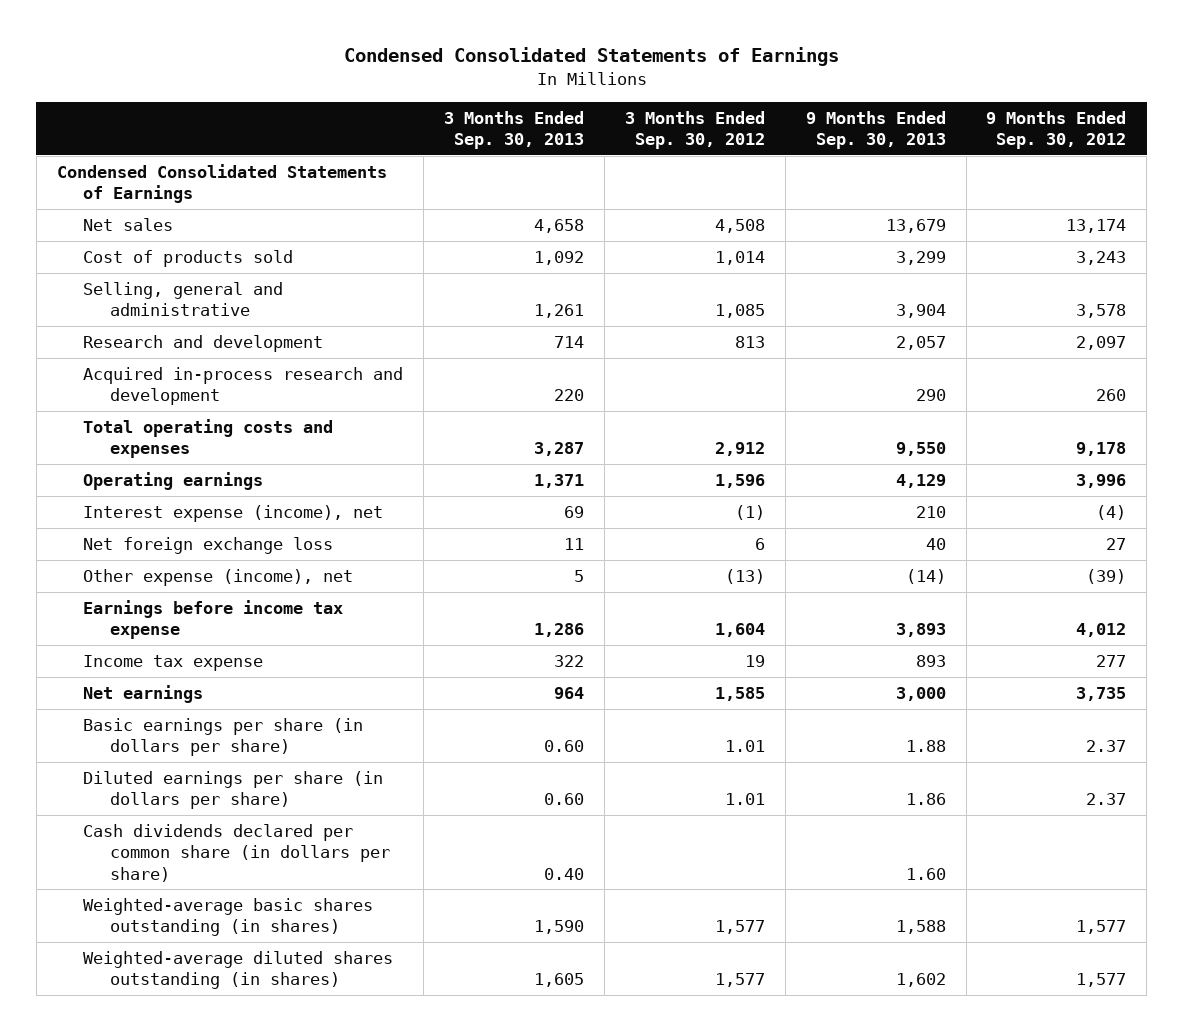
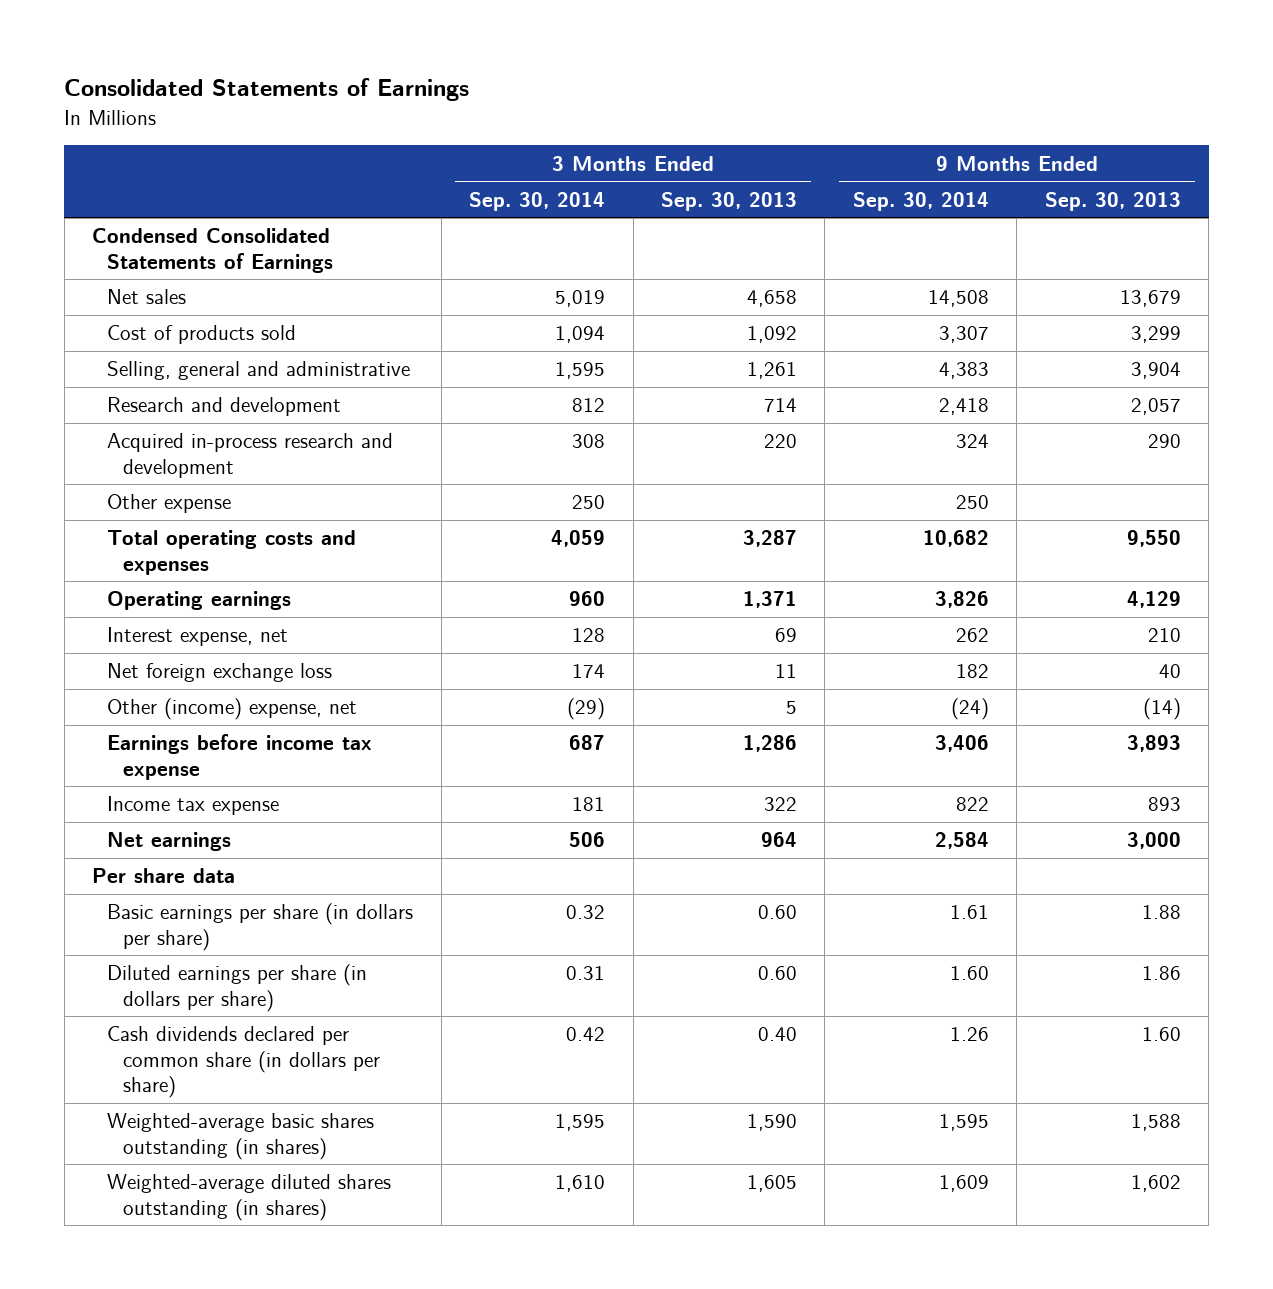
- Condensed Consolidated Statements of Earnings
+ Consolidated Statements of Earnings
- | 3 Months Ended Sep. 30, 2013 | 3 Months Ended Sep. 30, 2012 | 9 Months Ended Sep. 30, 2013 | 9 Months Ended Sep. 30, 2012
+ | 3 Months Ended Sep. 30, 2014 | 3 Months Ended Sep. 30, 2013 | 9 Months Ended Sep. 30, 2014 | 9 Months Ended Sep. 30, 2013
+ Other expense | 250 | | 250 |
- Interest expense (income), net | 69 | (1) | 210 | (4)
+ Interest expense, net | 128 | 69 | 262 | 210
- Other expense (income), net | 5 | (13) | (14) | (39)
+ Other (income) expense, net | (29) | 5 | (24) | (14)
+ Per share data

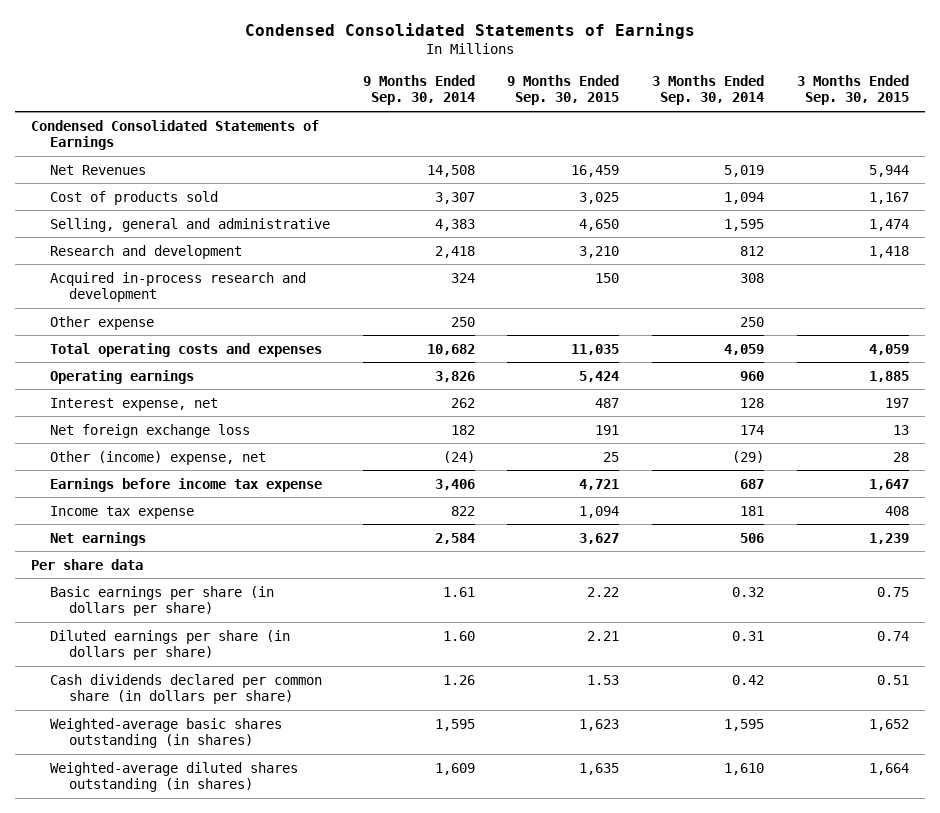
- Consolidated Statements of Earnings
+ Condensed Consolidated Statements of Earnings
- | 3 Months Ended Sep. 30, 2014 | 3 Months Ended Sep. 30, 2013 | 9 Months Ended Sep. 30, 2014 | 9 Months Ended Sep. 30, 2013
+ | 9 Months Ended Sep. 30, 2014 | 9 Months Ended Sep. 30, 2015 | 3 Months Ended Sep. 30, 2014 | 3 Months Ended Sep. 30, 2015
- Net sales | 5,019 | 4,658 | 14,508 | 13,679
+ Net Revenues | 14,508 | 16,459 | 5,019 | 5,944

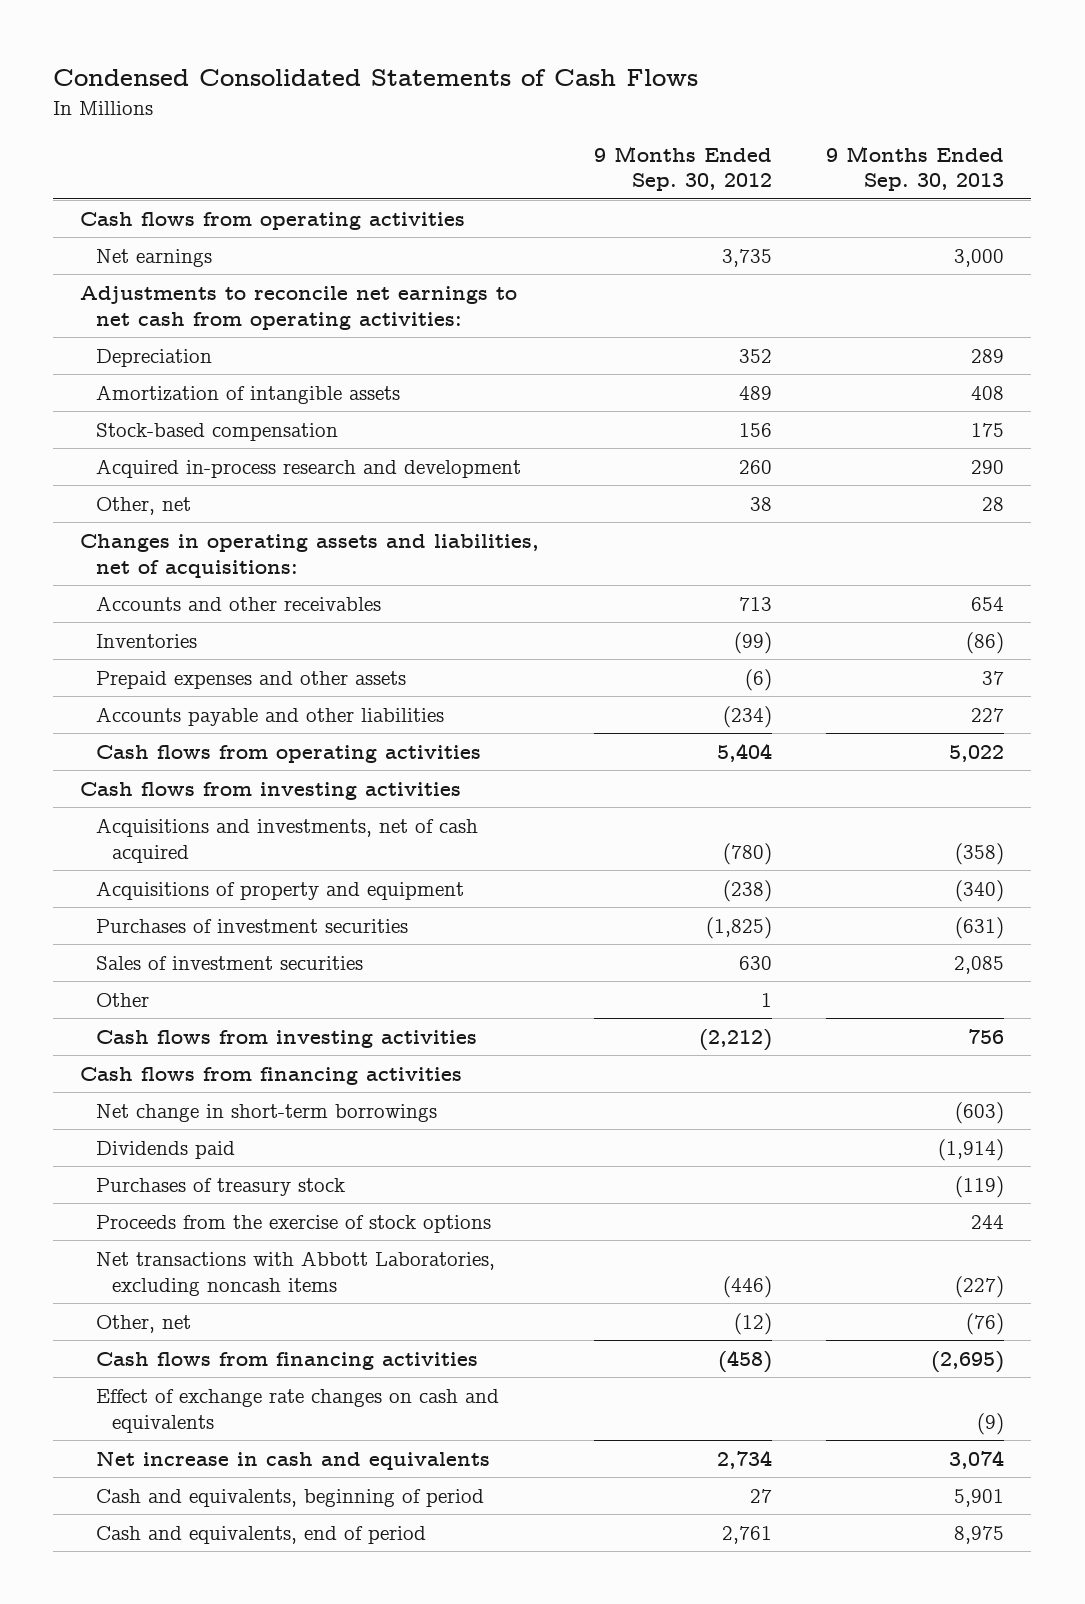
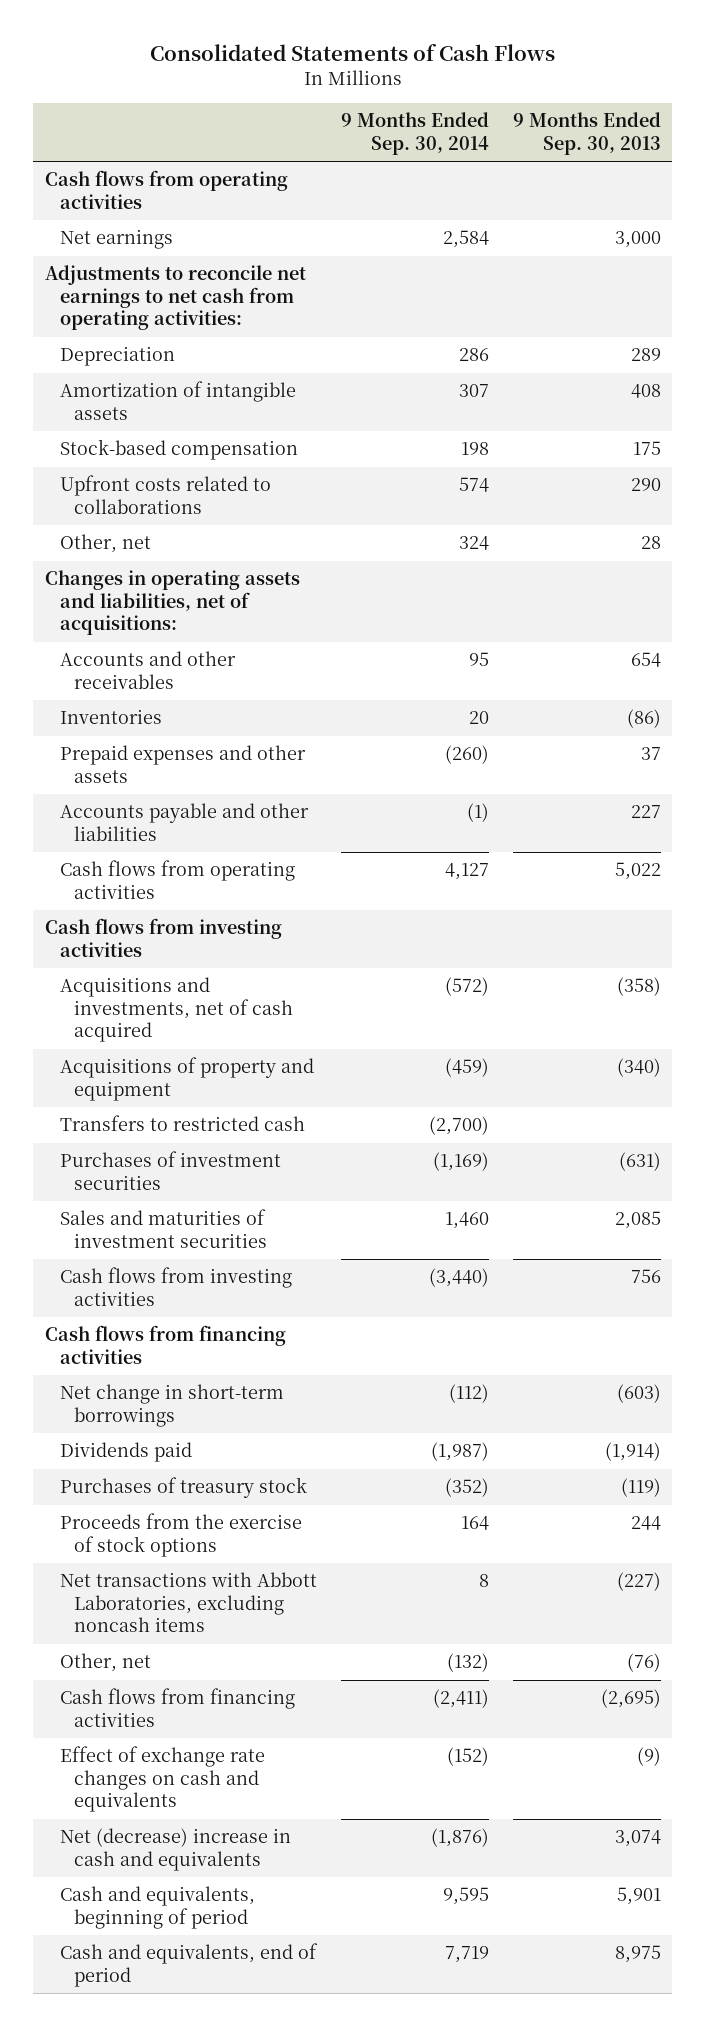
- Condensed Consolidated Statements of Cash Flows
+ Consolidated Statements of Cash Flows
- | 9 Months Ended Sep. 30, 2012 | 9 Months Ended Sep. 30, 2013
+ | 9 Months Ended Sep. 30, 2014 | 9 Months Ended Sep. 30, 2013
- Acquired in-process research and development | 260 | 290
+ Upfront costs related to collaborations | 574 | 290
+ Transfers to restricted cash | (2,700) |
- Sales of investment securities | 630 | 2,085
- Other | 1 |
+ Sales and maturities of investment securities | 1,460 | 2,085
- Net increase in cash and equivalents | 2,734 | 3,074
+ Net (decrease) increase in cash and equivalents | (1,876) | 3,074

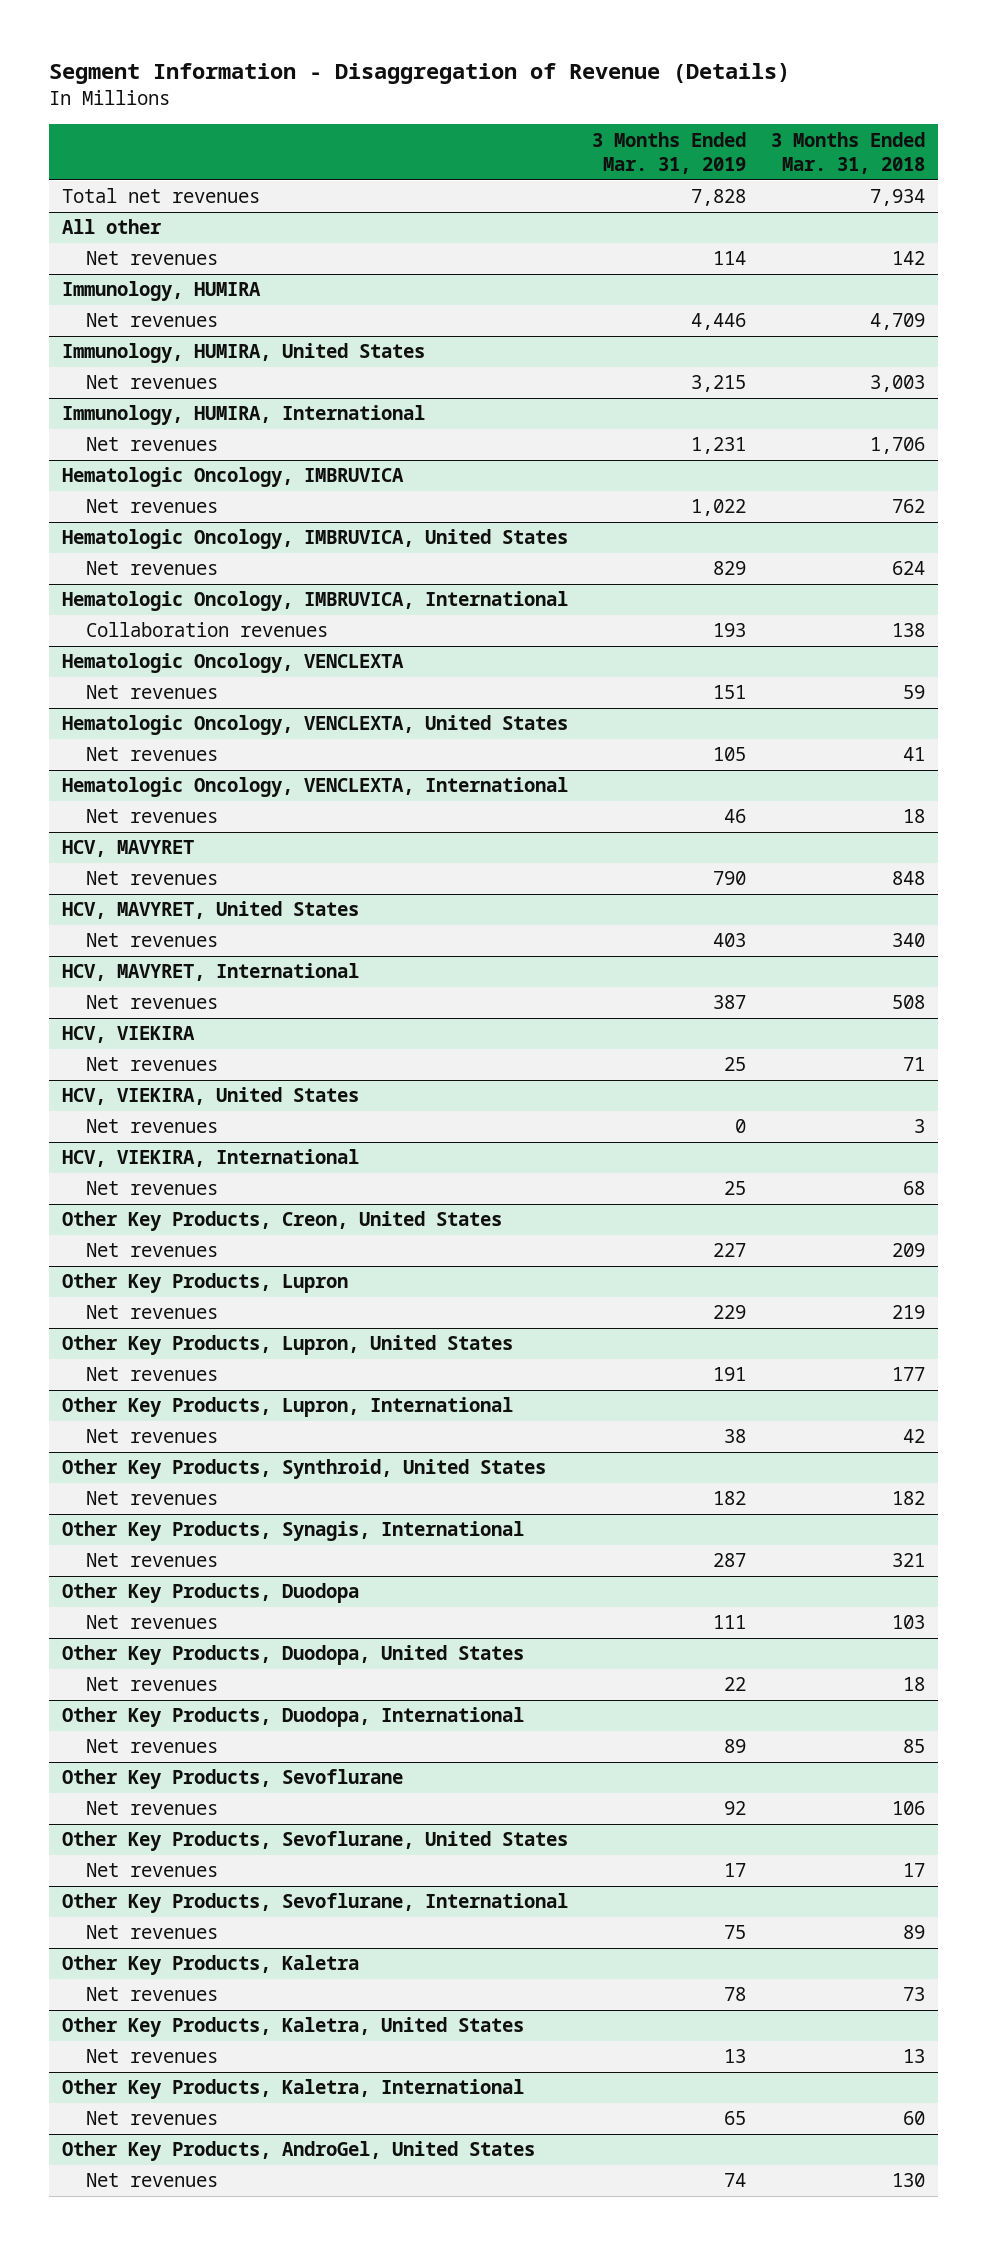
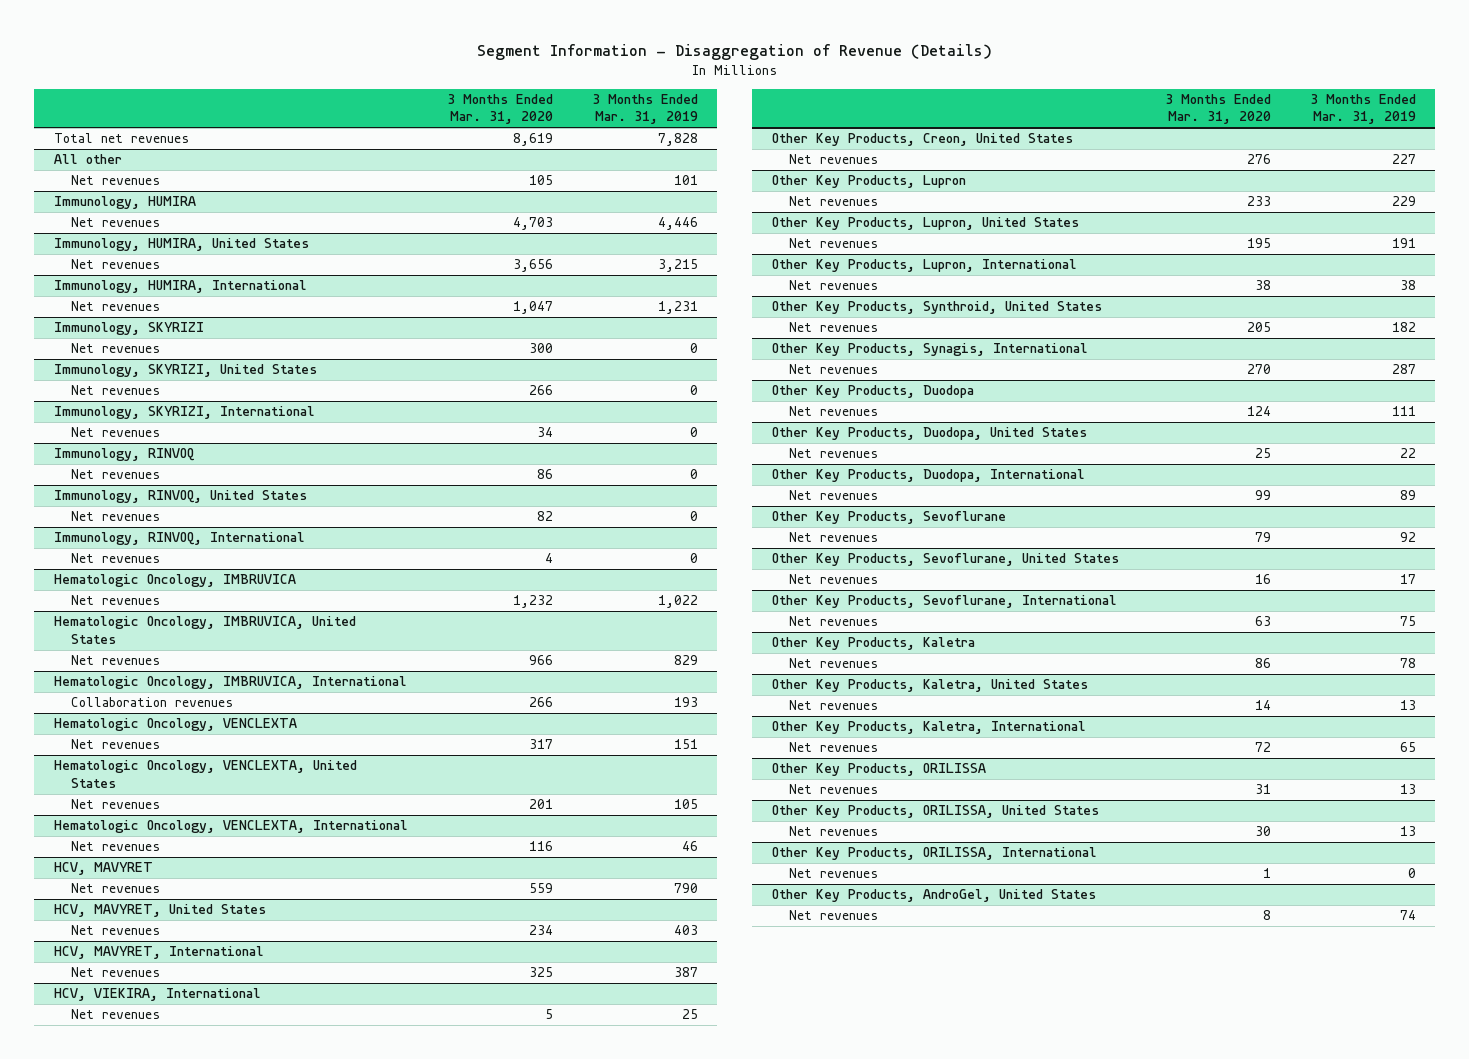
- | 3 Months Ended Mar. 31, 2019 | 3 Months Ended Mar. 31, 2018
+ | 3 Months Ended Mar. 31, 2020 | 3 Months Ended Mar. 31, 2019
@ All other
- Net revenues | 114 | 142
+ Net revenues | 105 | 101
+ Immunology, SKYRIZI
+ Net revenues | 300 | 0
+ Immunology, SKYRIZI, United States
+ Net revenues | 266 | 0
+ Immunology, SKYRIZI, International
+ Net revenues | 34 | 0
+ Immunology, RINVOQ
+ Net revenues | 86 | 0
+ Immunology, RINVOQ, United States
+ Net revenues | 82 | 0
+ Immunology, RINVOQ, International
+ Net revenues | 4 | 0
- HCV, VIEKIRA
- Net revenues | 25 | 71
- HCV, VIEKIRA, United States
- Net revenues | 0 | 3
+ Other Key Products, ORILISSA
+ Net revenues | 31 | 13
+ Other Key Products, ORILISSA, United States
+ Net revenues | 30 | 13
+ Other Key Products, ORILISSA, International
+ Net revenues | 1 | 0

